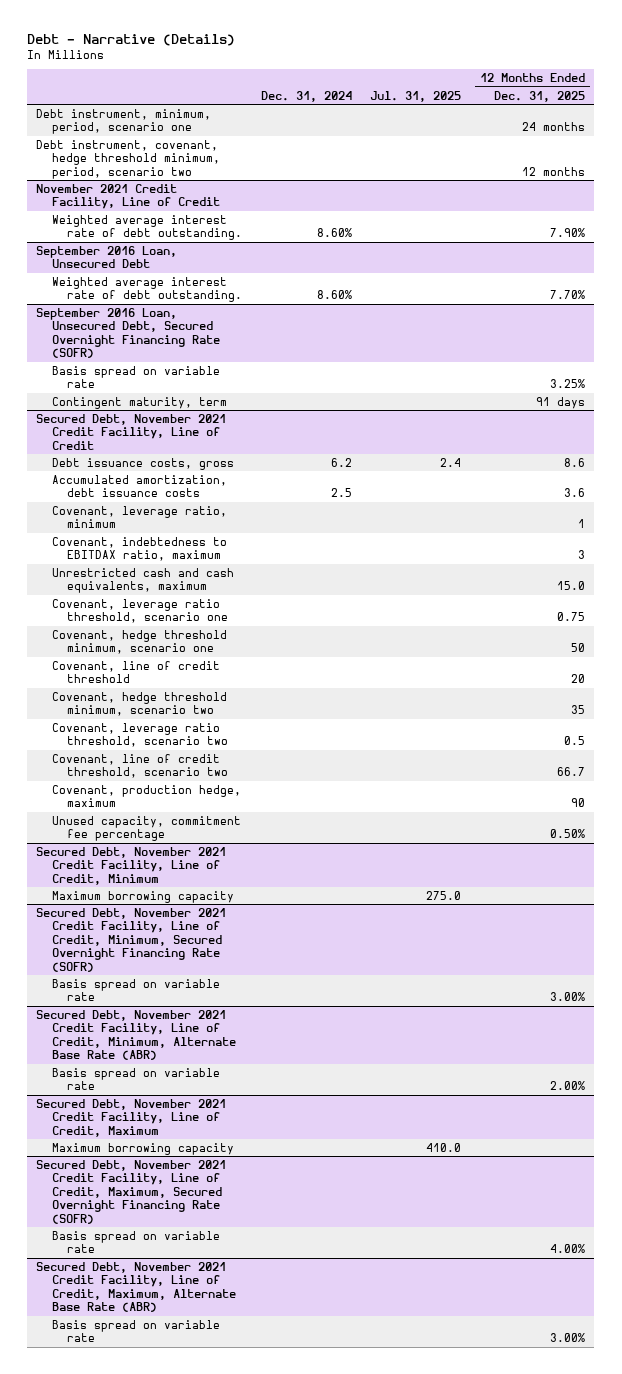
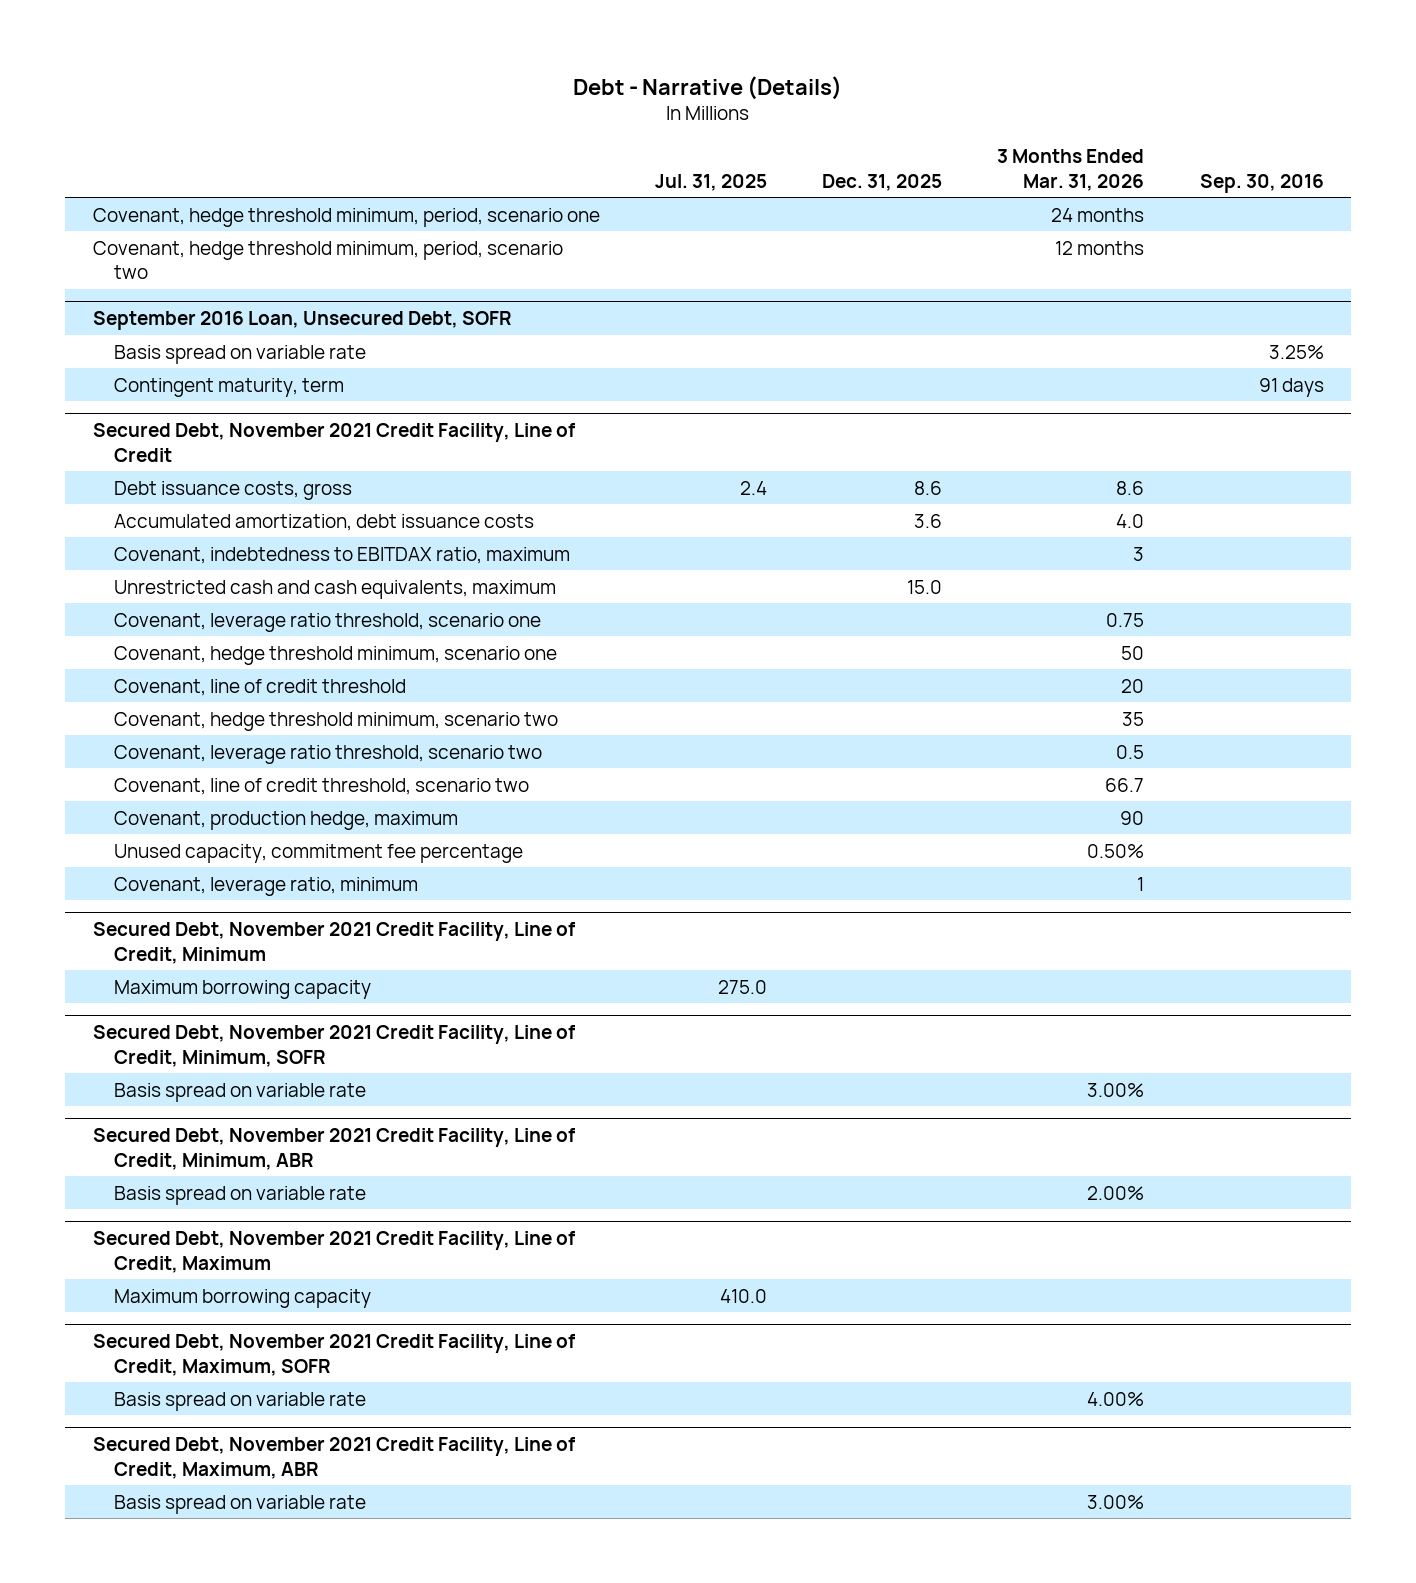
- | Dec. 31, 2024 | Jul. 31, 2025 | 12 Months Ended Dec. 31, 2025
+ | Jul. 31, 2025 | Dec. 31, 2025 | 3 Months Ended Mar. 31, 2026 | Sep. 30, 2016
- Debt instrument, minimum, period, scenario one | | | 24 months
- Debt instrument, covenant, hedge threshold minimum, period, scenario two | | | 12 months
- November 2021 Credit Facility, Line of Credit
- Weighted average interest rate of debt outstanding. | 8.60% | | 7.90%
- September 2016 Loan, Unsecured Debt
- Weighted average interest rate of debt outstanding. | 8.60% | | 7.70%
- September 2016 Loan, Unsecured Debt, Secured Overnight Financing Rate (SOFR)
- Basis spread on variable rate | | | 3.25%
- Contingent maturity, term | | | 91 days
+ Covenant, hedge threshold minimum, period, scenario one | | | 24 months |
+ Covenant, hedge threshold minimum, period, scenario two | | | 12 months |
+ September 2016 Loan, Unsecured Debt, SOFR
+ Basis spread on variable rate | | | | 3.25%
+ Contingent maturity, term | | | | 91 days
@ Secured Debt, November 2021 Credit Facility, Line of Credit
moved down: Covenant, leverage ratio, minimum | | | 1 |
- Secured Debt, November 2021 Credit Facility, Line of Credit, Minimum, Secured Overnight Financing Rate (SOFR)
+ Secured Debt, November 2021 Credit Facility, Line of Credit, Minimum, SOFR
- Secured Debt, November 2021 Credit Facility, Line of Credit, Minimum, Alternate Base Rate (ABR)
+ Secured Debt, November 2021 Credit Facility, Line of Credit, Minimum, ABR
- Secured Debt, November 2021 Credit Facility, Line of Credit, Maximum, Secured Overnight Financing Rate (SOFR)
+ Secured Debt, November 2021 Credit Facility, Line of Credit, Maximum, SOFR
- Secured Debt, November 2021 Credit Facility, Line of Credit, Maximum, Alternate Base Rate (ABR)
+ Secured Debt, November 2021 Credit Facility, Line of Credit, Maximum, ABR

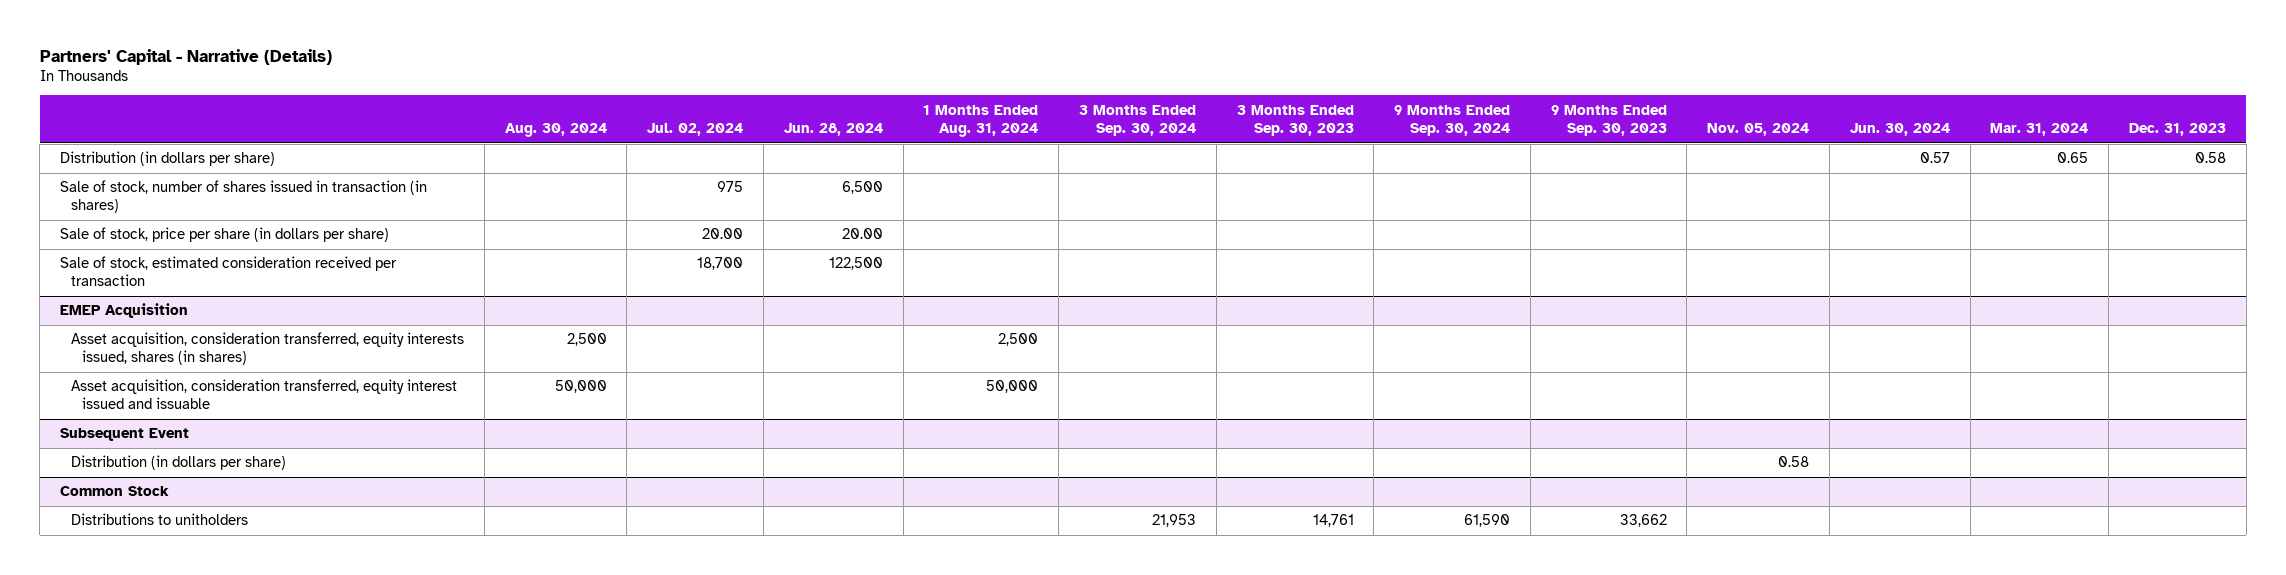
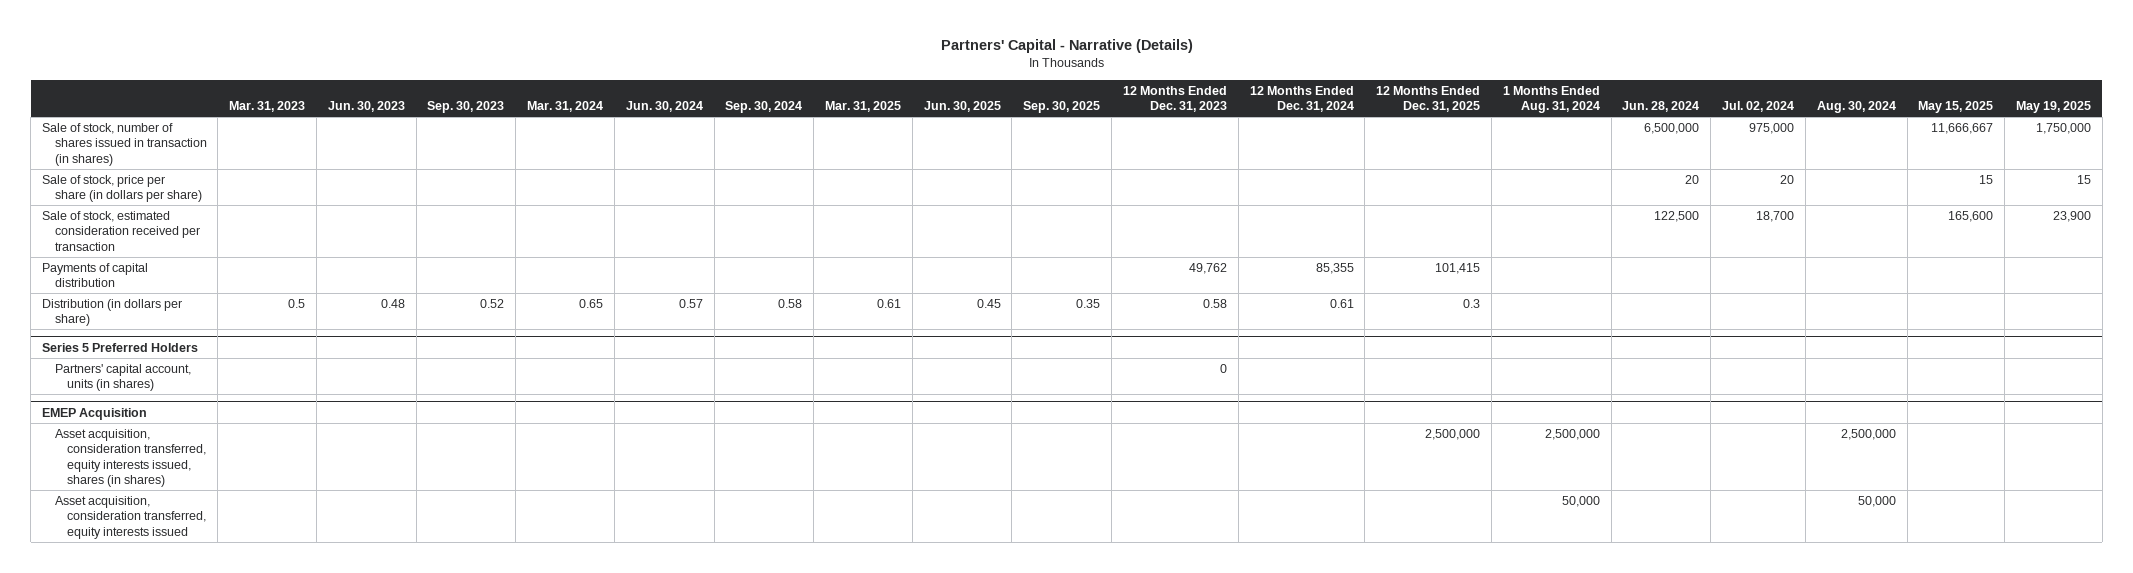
- | Aug. 30, 2024 | Jul. 02, 2024 | Jun. 28, 2024 | 1 Months Ended Aug. 31, 2024 | 3 Months Ended Sep. 30, 2024 | 3 Months Ended Sep. 30, 2023 | 9 Months Ended Sep. 30, 2024 | 9 Months Ended Sep. 30, 2023 | Nov. 05, 2024 | Jun. 30, 2024 | Mar. 31, 2024 | Dec. 31, 2023
+ | Mar. 31, 2023 | Jun. 30, 2023 | Sep. 30, 2023 | Mar. 31, 2024 | Jun. 30, 2024 | Sep. 30, 2024 | Mar. 31, 2025 | Jun. 30, 2025 | Sep. 30, 2025 | 12 Months Ended Dec. 31, 2023 | 12 Months Ended Dec. 31, 2024 | 12 Months Ended Dec. 31, 2025 | 1 Months Ended Aug. 31, 2024 | Jun. 28, 2024 | Jul. 02, 2024 | Aug. 30, 2024 | May 15, 2025 | May 19, 2025
- Sale of stock, number of shares issued in transaction (in shares) | | 975 | 6,500 | | | | | | | | |
- Sale of stock, price per share (in dollars per share) | | 20.00 | 20.00 | | | | | | | | |
+ Sale of stock, number of shares issued in transaction (in shares) | | | | | | | | | | | | | | 6,500,000 | 975,000 | | 11,666,667 | 1,750,000
+ Sale of stock, price per share (in dollars per share) | | | | | | | | | | | | | | 20 | 20 | | 15 | 15
+ Payments of capital distribution | | | | | | | | | | 49,762 | 85,355 | 101,415 | | | | | |
moved down: Distribution (in dollars per share) | 0.5 | 0.48 | 0.52 | 0.65 | 0.57 | 0.58 | 0.61 | 0.45 | 0.35 | 0.58 | 0.61 | 0.3 | | | | | |
+ Series 5 Preferred Holders
+ Partners' capital account, units (in shares) | | | | | | | | | | 0 | | | | | | | |
@ EMEP Acquisition
- Asset acquisition, consideration transferred, equity interests issued, shares (in shares) | 2,500 | | | 2,500 | | | | | | | |
- Asset acquisition, consideration transferred, equity interest issued and issuable | 50,000 | | | 50,000 | | | | | | | |
- Subsequent Event
- Distribution (in dollars per share) | | | | | | | | | 0.58 | | |
- Common Stock
- Distributions to unitholders | | | | | 21,953 | 14,761 | 61,590 | 33,662 | | | |
@ EMEP Acquisition
+ Asset acquisition, consideration transferred, equity interests issued, shares (in shares) | | | | | | | | | | | | 2,500,000 | 2,500,000 | | | 2,500,000 | |
+ Asset acquisition, consideration transferred, equity interests issued | | | | | | | | | | | | | 50,000 | | | 50,000 | |

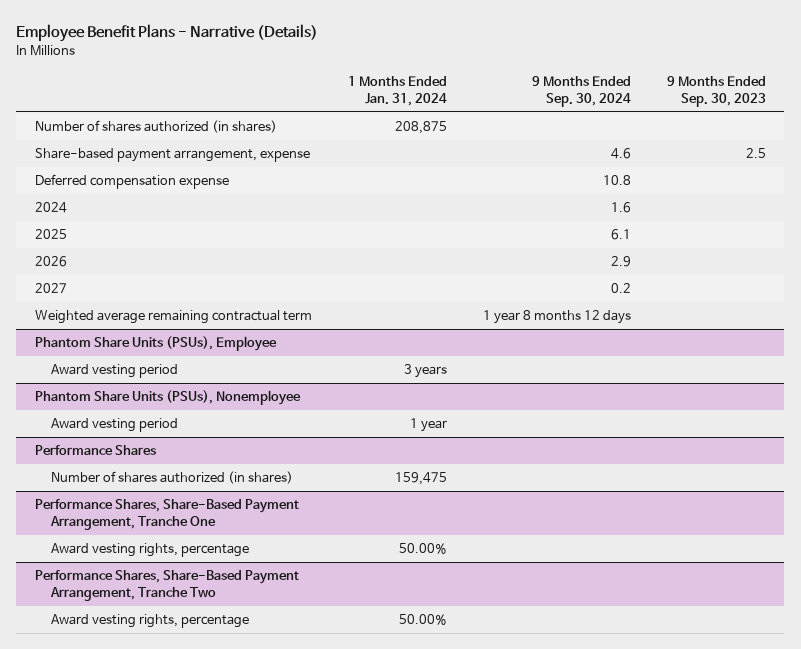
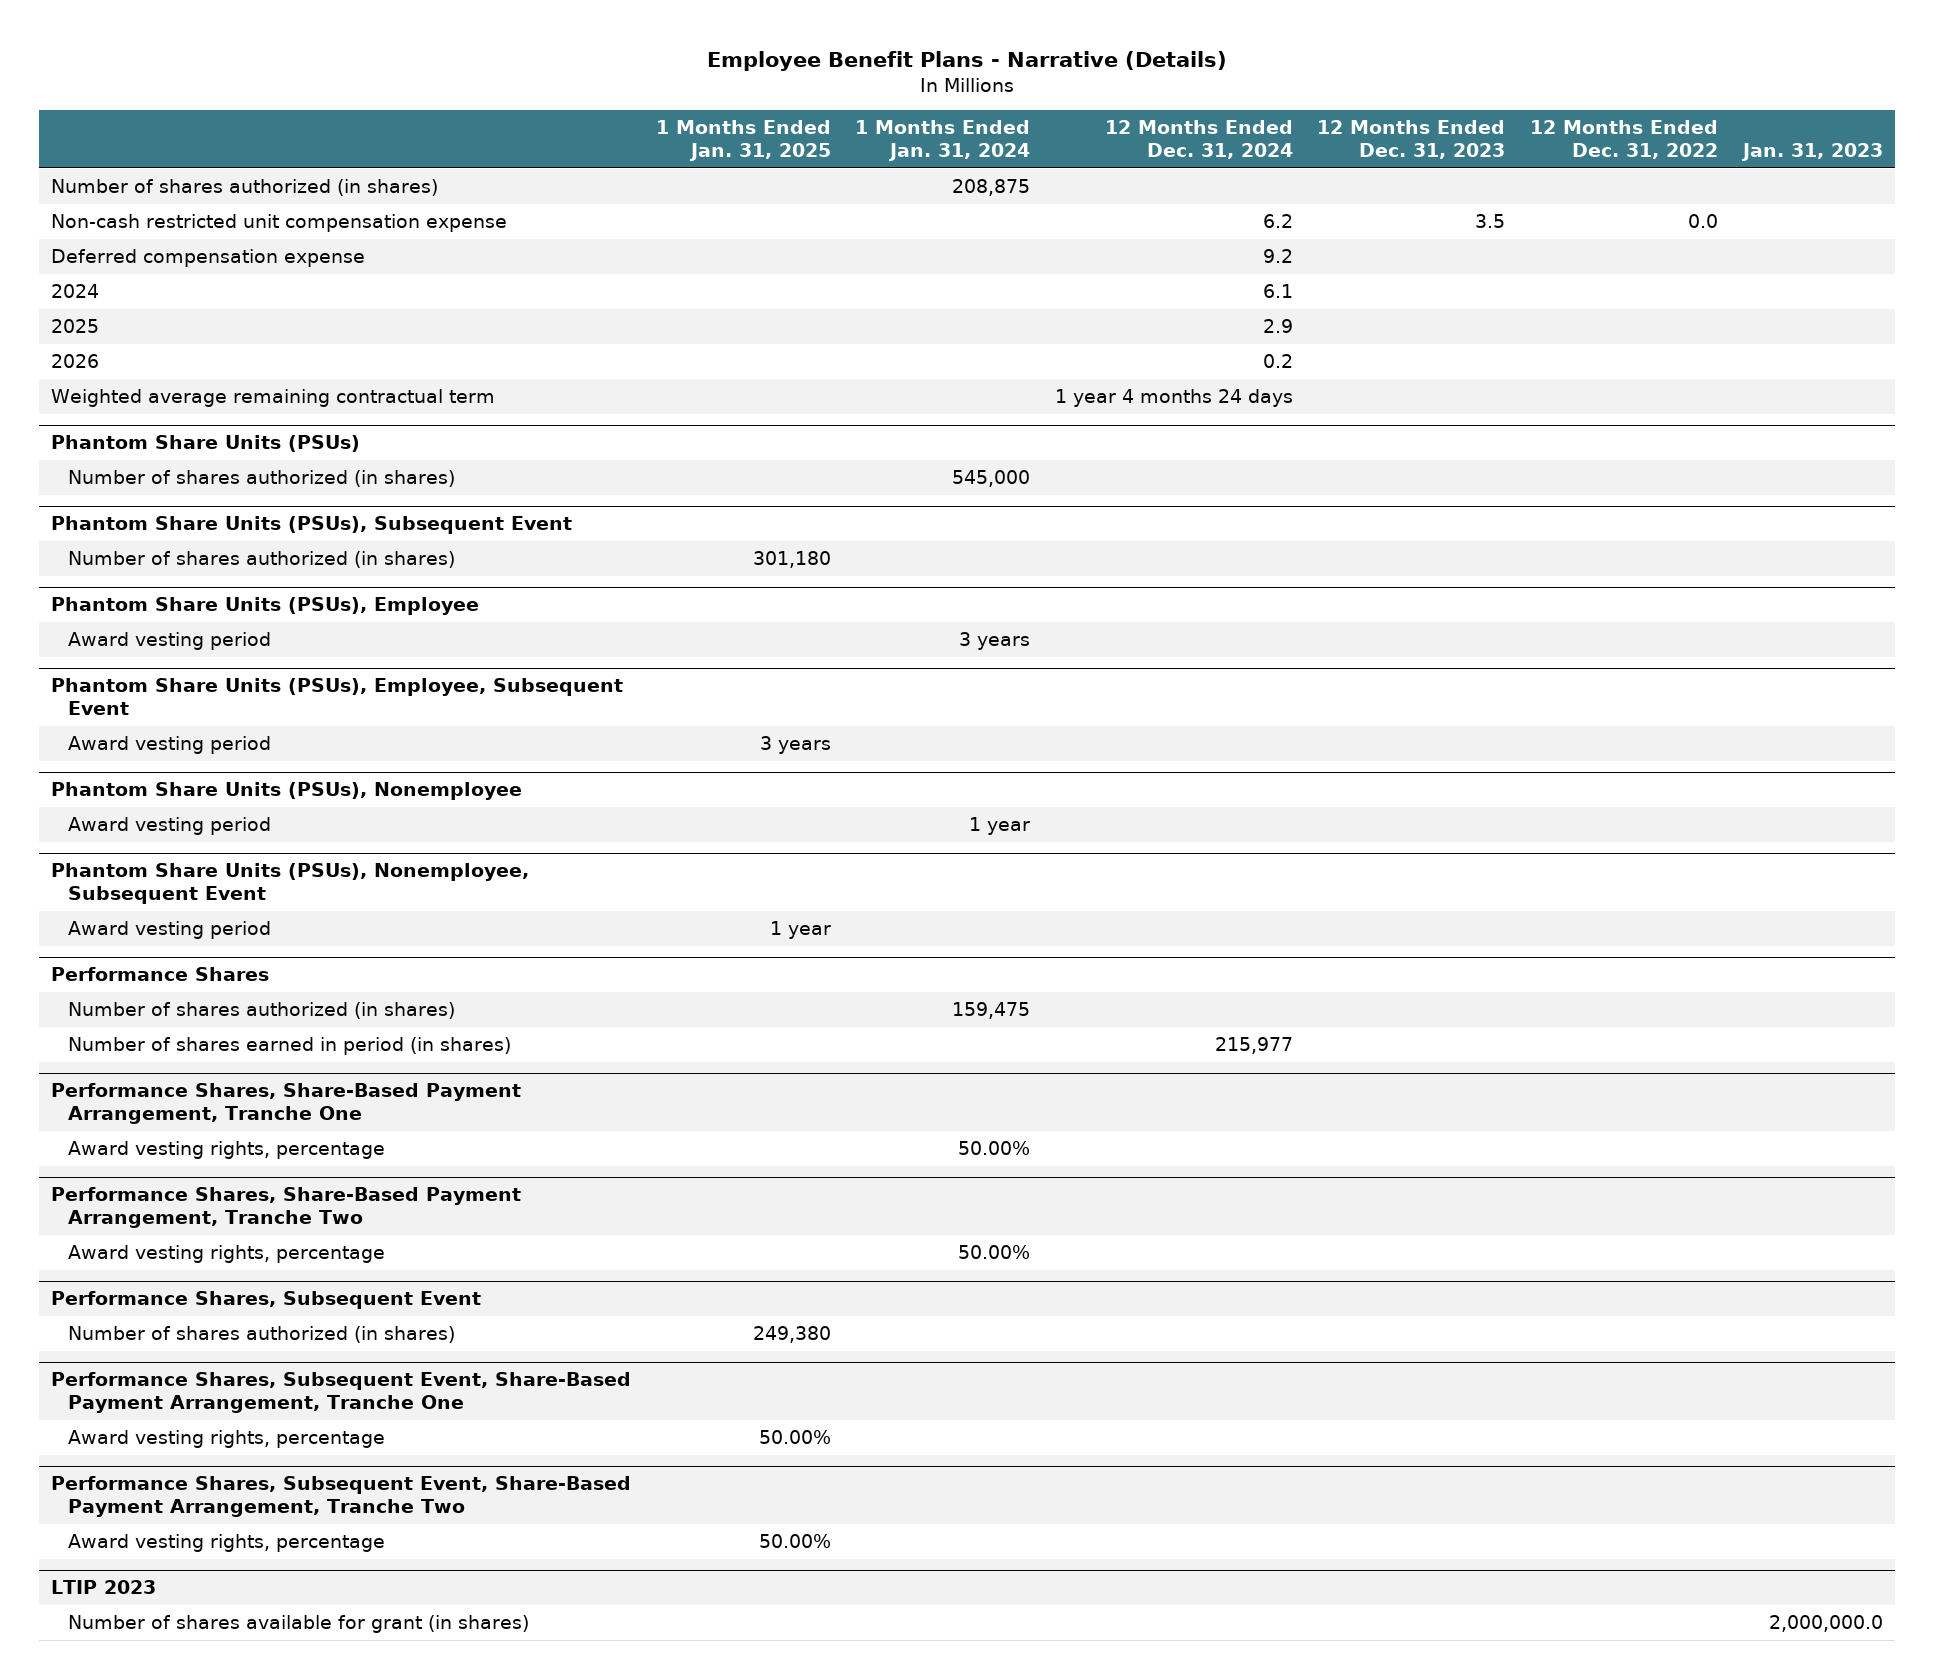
- | 1 Months Ended Jan. 31, 2024 | 9 Months Ended Sep. 30, 2024 | 9 Months Ended Sep. 30, 2023
+ | 1 Months Ended Jan. 31, 2025 | 1 Months Ended Jan. 31, 2024 | 12 Months Ended Dec. 31, 2024 | 12 Months Ended Dec. 31, 2023 | 12 Months Ended Dec. 31, 2022 | Jan. 31, 2023
- Share-based payment arrangement, expense | | 4.6 | 2.5
+ Non-cash restricted unit compensation expense | | | 6.2 | 3.5 | 0.0 |
- 2027 | | 0.2 |
+ Phantom Share Units (PSUs)
+ Number of shares authorized (in shares) | | 545,000 | | | |
+ Phantom Share Units (PSUs), Subsequent Event
+ Number of shares authorized (in shares) | 301,180 | | | | |
+ Phantom Share Units (PSUs), Employee, Subsequent Event
+ Award vesting period | 3 years | | | | |
+ Phantom Share Units (PSUs), Nonemployee, Subsequent Event
+ Award vesting period | 1 year | | | | |
@ Performance Shares
+ Number of shares earned in period (in shares) | | | 215,977 | | |
+ Performance Shares, Subsequent Event
+ Number of shares authorized (in shares) | 249,380 | | | | |
+ Performance Shares, Subsequent Event, Share-Based Payment Arrangement, Tranche One
+ Award vesting rights, percentage | 50.00% | | | | |
+ Performance Shares, Subsequent Event, Share-Based Payment Arrangement, Tranche Two
+ Award vesting rights, percentage | 50.00% | | | | |
+ LTIP 2023
+ Number of shares available for grant (in shares) | | | | | | 2,000,000.0

